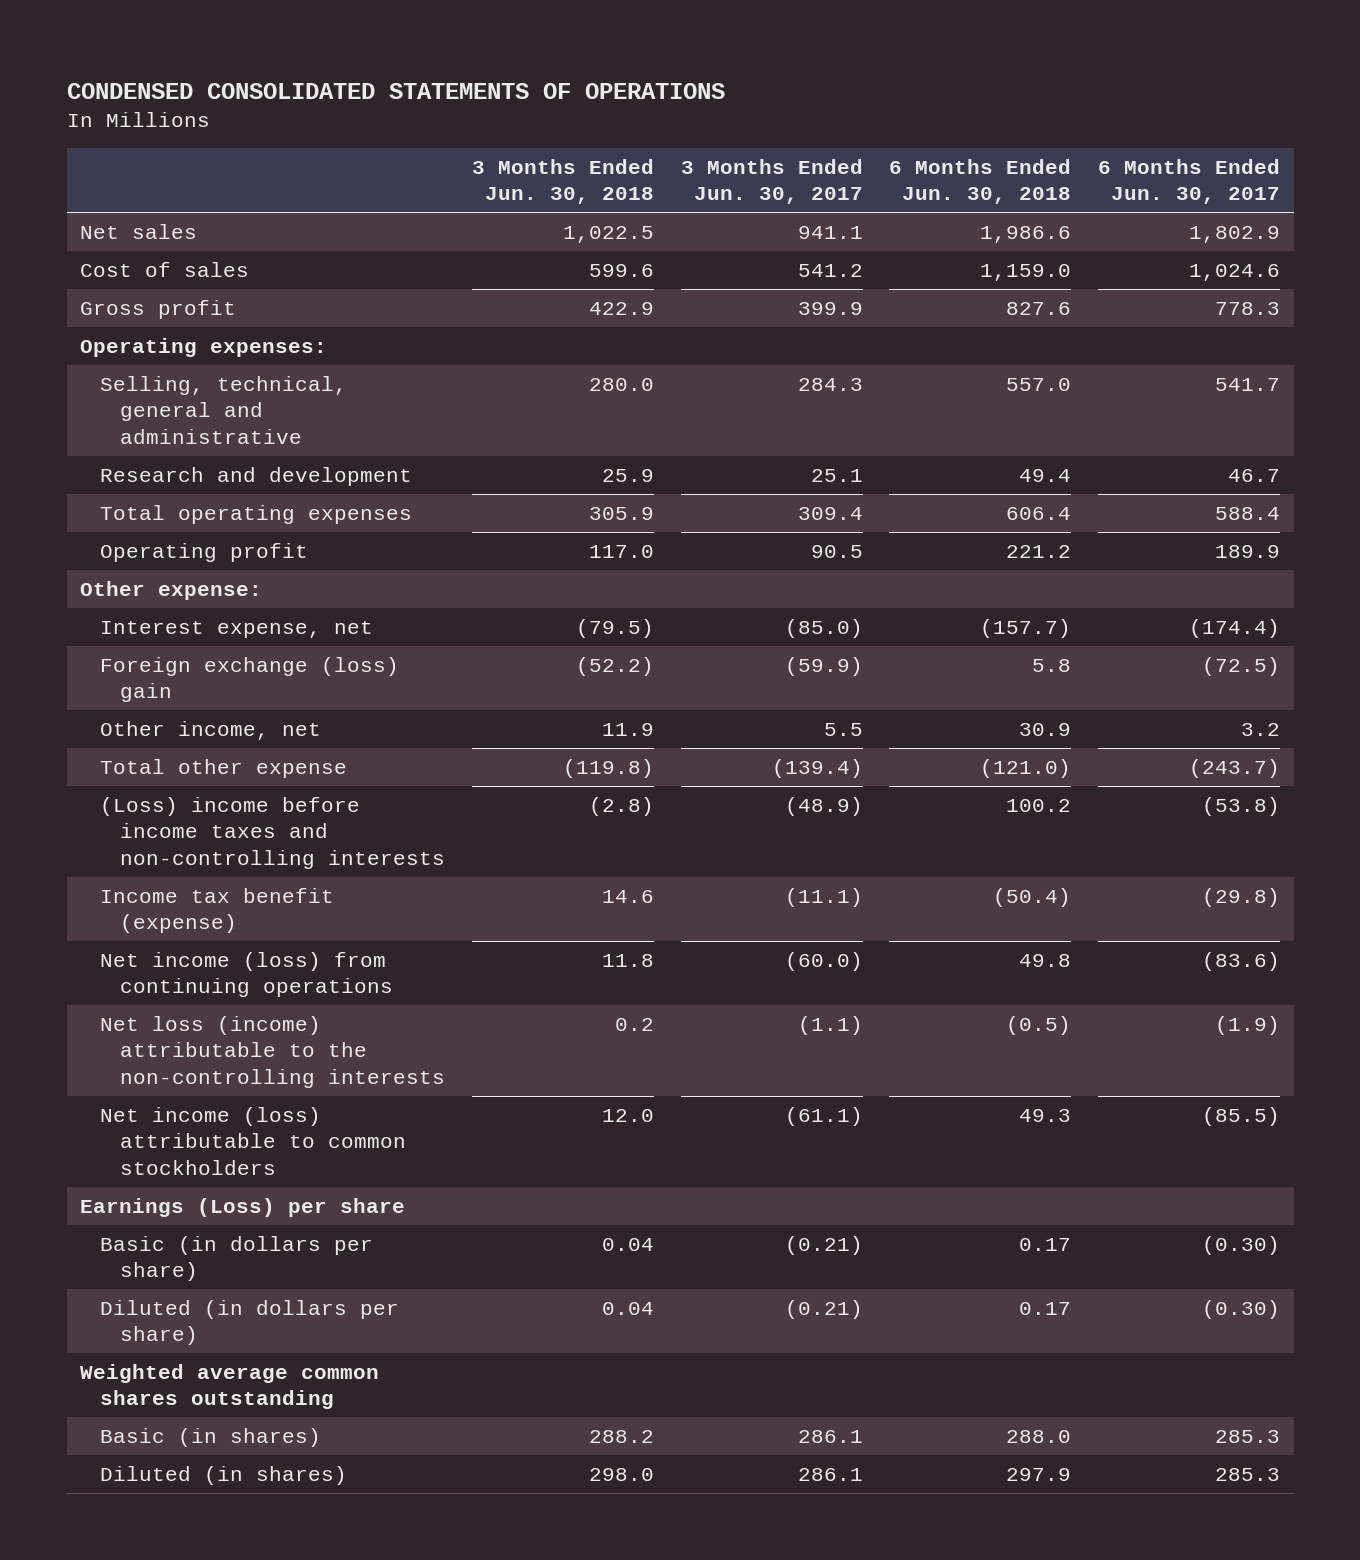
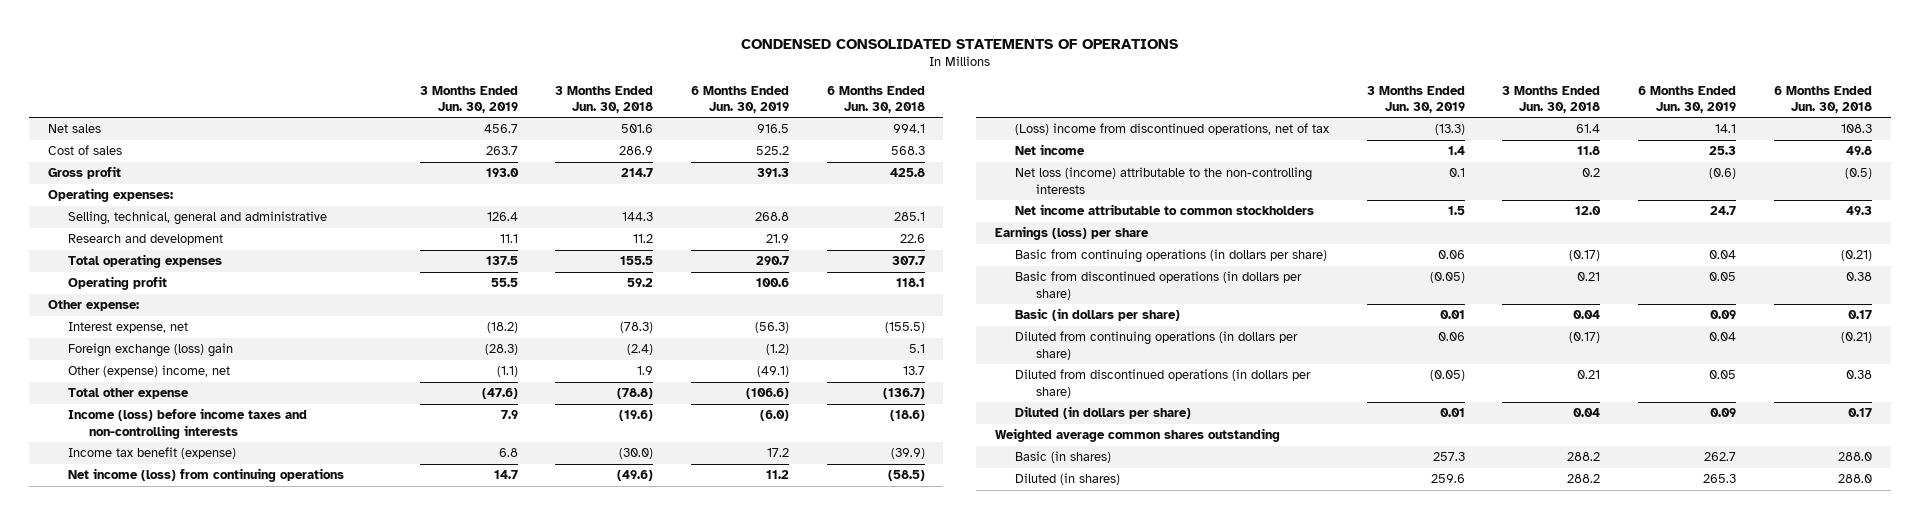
- | 3 Months Ended Jun. 30, 2018 | 3 Months Ended Jun. 30, 2017 | 6 Months Ended Jun. 30, 2018 | 6 Months Ended Jun. 30, 2017
+ | 3 Months Ended Jun. 30, 2019 | 3 Months Ended Jun. 30, 2018 | 6 Months Ended Jun. 30, 2019 | 6 Months Ended Jun. 30, 2018
- Net sales | 1,022.5 | 941.1 | 1,986.6 | 1,802.9
- Cost of sales | 599.6 | 541.2 | 1,159.0 | 1,024.6
- Gross profit | 422.9 | 399.9 | 827.6 | 778.3
+ Net sales | 456.7 | 501.6 | 916.5 | 994.1
+ Cost of sales | 263.7 | 286.9 | 525.2 | 568.3
+ Gross profit | 193.0 | 214.7 | 391.3 | 425.8
- Selling, technical, general and administrative | 280.0 | 284.3 | 557.0 | 541.7
- Research and development | 25.9 | 25.1 | 49.4 | 46.7
- Total operating expenses | 305.9 | 309.4 | 606.4 | 588.4
- Operating profit | 117.0 | 90.5 | 221.2 | 189.9
+ Selling, technical, general and administrative | 126.4 | 144.3 | 268.8 | 285.1
+ Research and development | 11.1 | 11.2 | 21.9 | 22.6
+ Total operating expenses | 137.5 | 155.5 | 290.7 | 307.7
+ Operating profit | 55.5 | 59.2 | 100.6 | 118.1
- Interest expense, net | (79.5) | (85.0) | (157.7) | (174.4)
- Foreign exchange (loss) gain | (52.2) | (59.9) | 5.8 | (72.5)
- Other income, net | 11.9 | 5.5 | 30.9 | 3.2
- Total other expense | (119.8) | (139.4) | (121.0) | (243.7)
- (Loss) income before income taxes and non-controlling interests | (2.8) | (48.9) | 100.2 | (53.8)
- Income tax benefit (expense) | 14.6 | (11.1) | (50.4) | (29.8)
- Net income (loss) from continuing operations | 11.8 | (60.0) | 49.8 | (83.6)
+ Interest expense, net | (18.2) | (78.3) | (56.3) | (155.5)
+ Foreign exchange (loss) gain | (28.3) | (2.4) | (1.2) | 5.1
+ Other (expense) income, net | (1.1) | 1.9 | (49.1) | 13.7
+ Total other expense | (47.6) | (78.8) | (106.6) | (136.7)
+ Income (loss) before income taxes and non-controlling interests | 7.9 | (19.6) | (6.0) | (18.6)
+ Income tax benefit (expense) | 6.8 | (30.0) | 17.2 | (39.9)
+ Net income (loss) from continuing operations | 14.7 | (49.6) | 11.2 | (58.5)
+ (Loss) income from discontinued operations, net of tax | (13.3) | 61.4 | 14.1 | 108.3
+ Net income | 1.4 | 11.8 | 25.3 | 49.8
- Net income (loss) attributable to common stockholders | 12.0 | (61.1) | 49.3 | (85.5)
- Earnings (Loss) per share
+ Net income attributable to common stockholders | 1.5 | 12.0 | 24.7 | 49.3
+ Earnings (loss) per share
+ Basic from continuing operations (in dollars per share) | 0.06 | (0.17) | 0.04 | (0.21)
+ Basic from discontinued operations (in dollars per share) | (0.05) | 0.21 | 0.05 | 0.38
+ Diluted from continuing operations (in dollars per share) | 0.06 | (0.17) | 0.04 | (0.21)
+ Diluted from discontinued operations (in dollars per share) | (0.05) | 0.21 | 0.05 | 0.38
- Diluted (in shares) | 298.0 | 286.1 | 297.9 | 285.3
+ Diluted (in shares) | 259.6 | 288.2 | 265.3 | 288.0

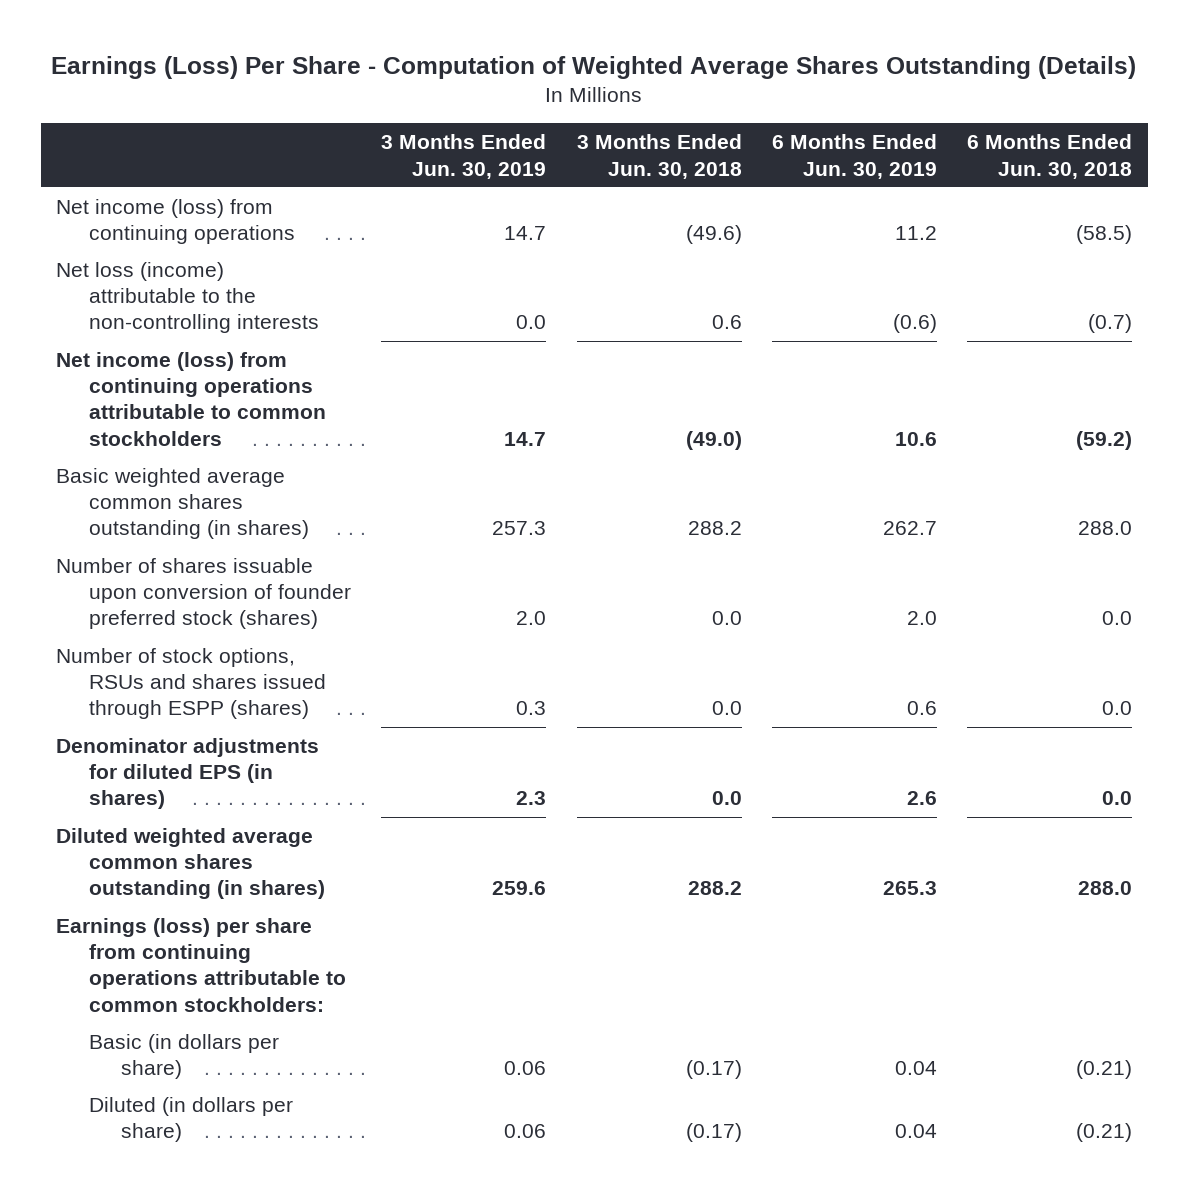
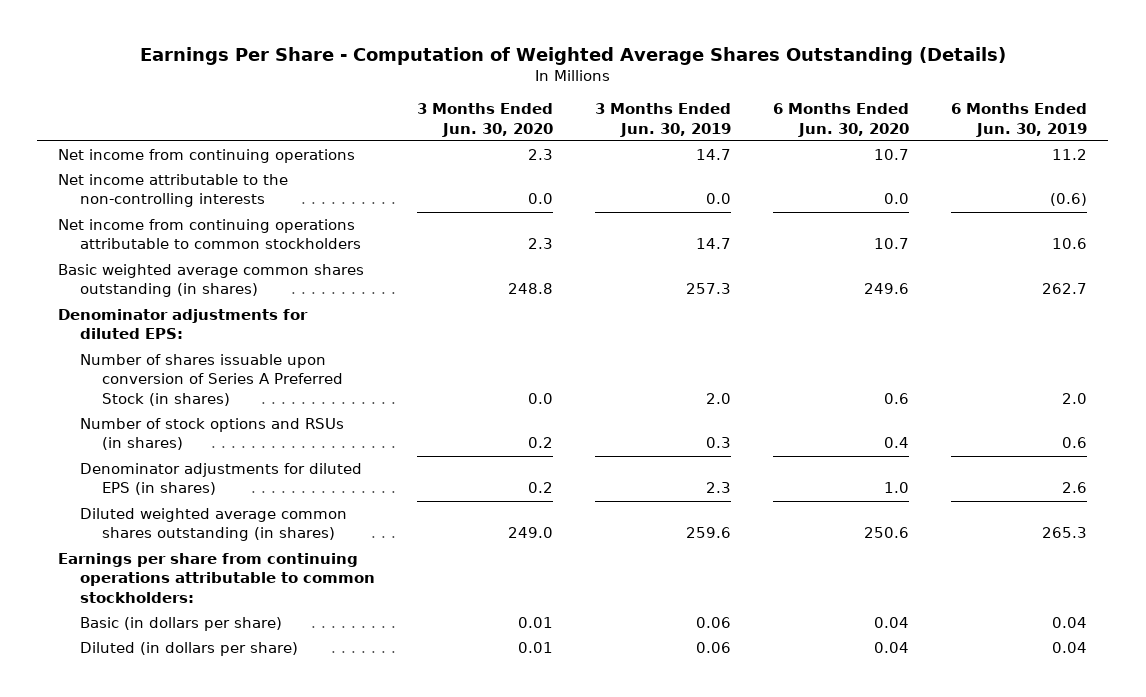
- Earnings (Loss) Per Share - Computation of Weighted Average Shares Outstanding (Details)
+ Earnings Per Share - Computation of Weighted Average Shares Outstanding (Details)
- | 3 Months Ended Jun. 30, 2019 | 3 Months Ended Jun. 30, 2018 | 6 Months Ended Jun. 30, 2019 | 6 Months Ended Jun. 30, 2018
+ | 3 Months Ended Jun. 30, 2020 | 3 Months Ended Jun. 30, 2019 | 6 Months Ended Jun. 30, 2020 | 6 Months Ended Jun. 30, 2019
- Net income (loss) from continuing operations | 14.7 | (49.6) | 11.2 | (58.5)
- Net loss (income) attributable to the non-controlling interests | 0.0 | 0.6 | (0.6) | (0.7)
- Net income (loss) from continuing operations attributable to common stockholders | 14.7 | (49.0) | 10.6 | (59.2)
+ Net income from continuing operations | 2.3 | 14.7 | 10.7 | 11.2
+ Net income attributable to the non-controlling interests | 0.0 | 0.0 | 0.0 | (0.6)
+ Net income from continuing operations attributable to common stockholders | 2.3 | 14.7 | 10.7 | 10.6
- Number of shares issuable upon conversion of founder preferred stock (shares) | 2.0 | 0.0 | 2.0 | 0.0
- Number of stock options, RSUs and shares issued through ESPP (shares) | 0.3 | 0.0 | 0.6 | 0.0
+ Denominator adjustments for diluted EPS:
+ Number of shares issuable upon conversion of Series A Preferred Stock (in shares) | 0.0 | 2.0 | 0.6 | 2.0
+ Number of stock options and RSUs (in shares) | 0.2 | 0.3 | 0.4 | 0.6
- Earnings (loss) per share from continuing operations attributable to common stockholders:
+ Earnings per share from continuing operations attributable to common stockholders:

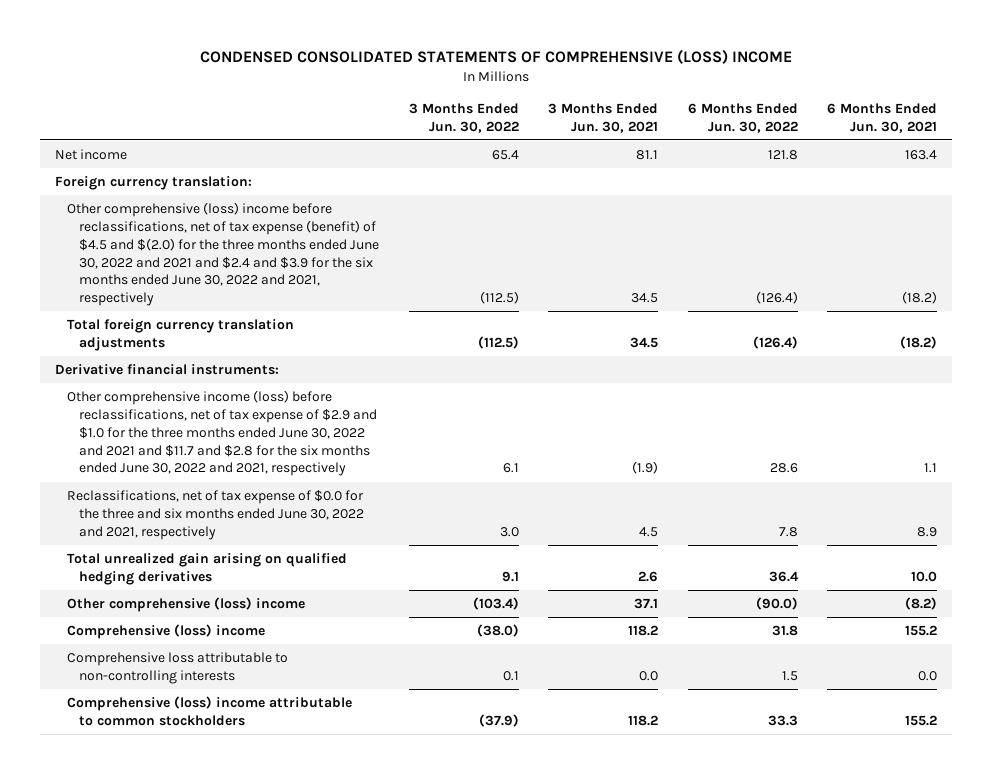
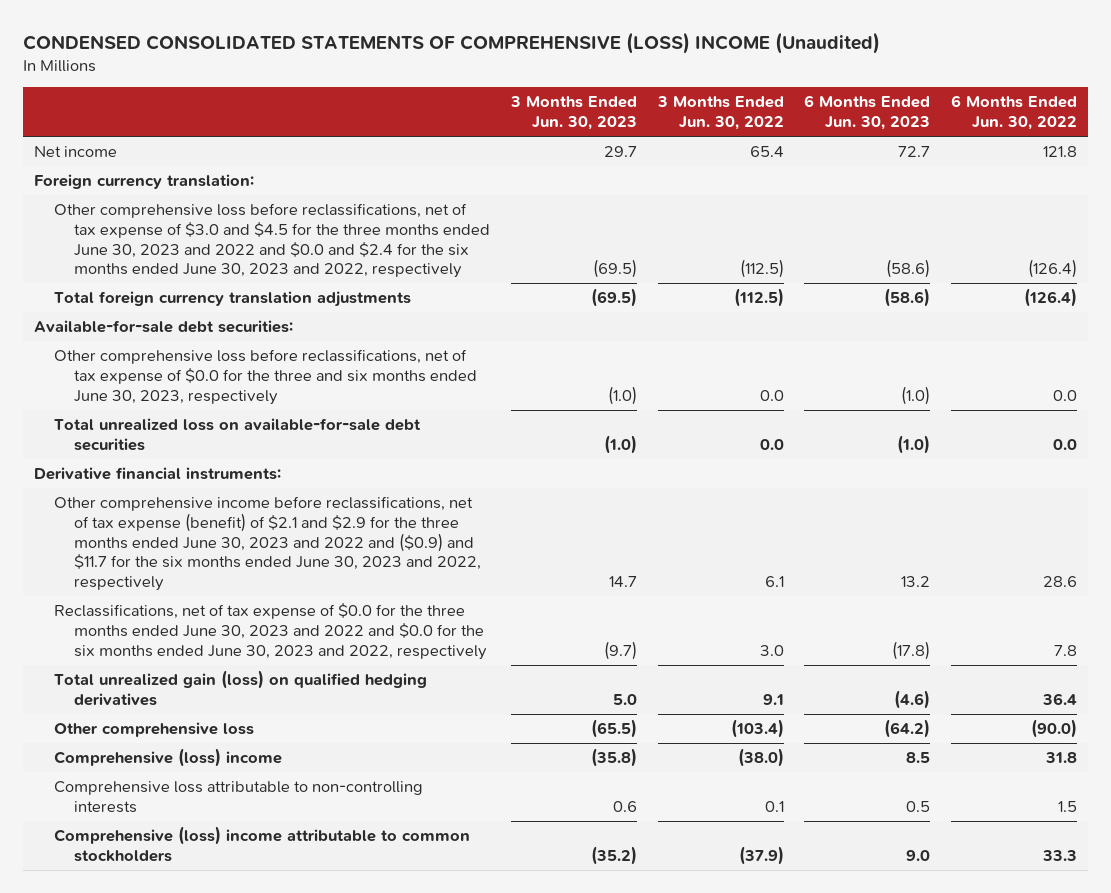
- CONDENSED CONSOLIDATED STATEMENTS OF COMPREHENSIVE (LOSS) INCOME
+ CONDENSED CONSOLIDATED STATEMENTS OF COMPREHENSIVE (LOSS) INCOME (Unaudited)
- | 3 Months Ended Jun. 30, 2022 | 3 Months Ended Jun. 30, 2021 | 6 Months Ended Jun. 30, 2022 | 6 Months Ended Jun. 30, 2021
+ | 3 Months Ended Jun. 30, 2023 | 3 Months Ended Jun. 30, 2022 | 6 Months Ended Jun. 30, 2023 | 6 Months Ended Jun. 30, 2022
- Other comprehensive (loss) income before reclassifications, net of tax expense (benefit) of $4.5 and $(2.0) for the three months ended June 30, 2022 and 2021 and $2.4 and $3.9 for the six months ended June 30, 2022 and 2021, respectively | (112.5) | 34.5 | (126.4) | (18.2)
+ Other comprehensive loss before reclassifications, net of tax expense of $3.0 and $4.5 for the three months ended June 30, 2023 and 2022 and $0.0 and $2.4 for the six months ended June 30, 2023 and 2022, respectively | (69.5) | (112.5) | (58.6) | (126.4)
+ Available-for-sale debt securities:
+ Other comprehensive loss before reclassifications, net of tax expense of $0.0 for the three and six months ended June 30, 2023, respectively | (1.0) | 0.0 | (1.0) | 0.0
+ Total unrealized loss on available-for-sale debt securities | (1.0) | 0.0 | (1.0) | 0.0
- Other comprehensive income (loss) before reclassifications, net of tax expense of $2.9 and $1.0 for the three months ended June 30, 2022 and 2021 and $11.7 and $2.8 for the six months ended June 30, 2022 and 2021, respectively | 6.1 | (1.9) | 28.6 | 1.1
- Reclassifications, net of tax expense of $0.0 for the three and six months ended June 30, 2022 and 2021, respectively | 3.0 | 4.5 | 7.8 | 8.9
- Total unrealized gain arising on qualified hedging derivatives | 9.1 | 2.6 | 36.4 | 10.0
- Other comprehensive (loss) income | (103.4) | 37.1 | (90.0) | (8.2)
+ Other comprehensive income before reclassifications, net of tax expense (benefit) of $2.1 and $2.9 for the three months ended June 30, 2023 and 2022 and ($0.9) and $11.7 for the six months ended June 30, 2023 and 2022, respectively | 14.7 | 6.1 | 13.2 | 28.6
+ Reclassifications, net of tax expense of $0.0 for the three months ended June 30, 2023 and 2022 and $0.0 for the six months ended June 30, 2023 and 2022, respectively | (9.7) | 3.0 | (17.8) | 7.8
+ Total unrealized gain (loss) on qualified hedging derivatives | 5.0 | 9.1 | (4.6) | 36.4
+ Other comprehensive loss | (65.5) | (103.4) | (64.2) | (90.0)

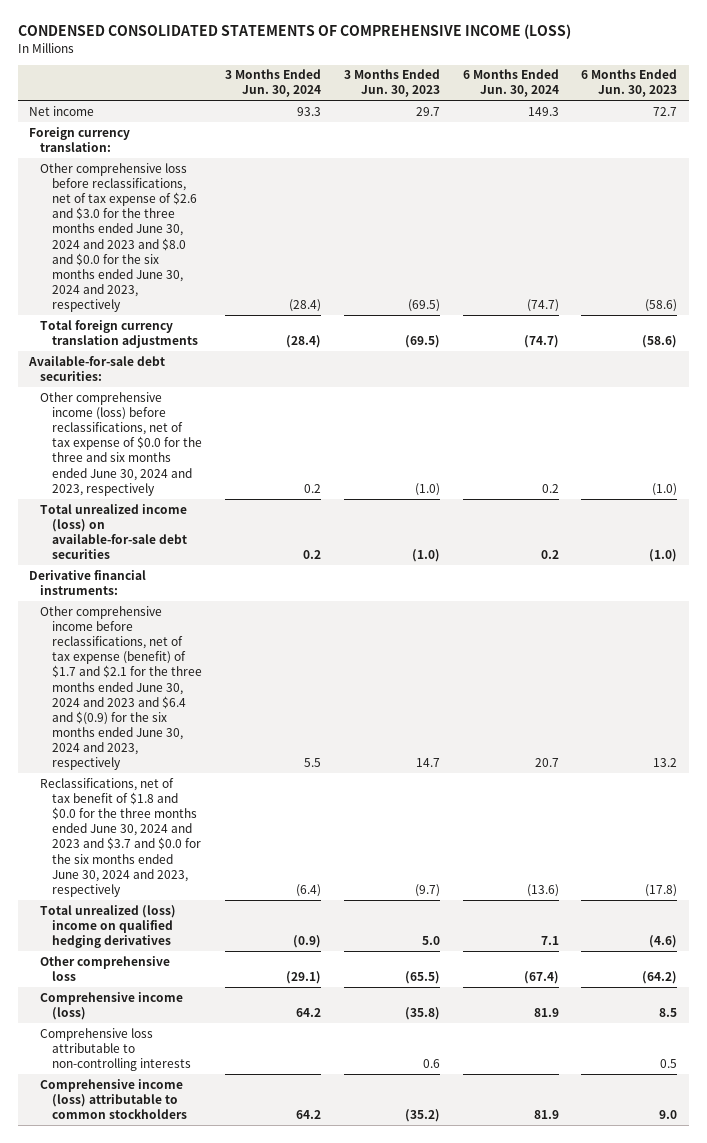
- CONDENSED CONSOLIDATED STATEMENTS OF COMPREHENSIVE (LOSS) INCOME (Unaudited)
+ CONDENSED CONSOLIDATED STATEMENTS OF COMPREHENSIVE INCOME (LOSS)
- | 3 Months Ended Jun. 30, 2023 | 3 Months Ended Jun. 30, 2022 | 6 Months Ended Jun. 30, 2023 | 6 Months Ended Jun. 30, 2022
+ | 3 Months Ended Jun. 30, 2024 | 3 Months Ended Jun. 30, 2023 | 6 Months Ended Jun. 30, 2024 | 6 Months Ended Jun. 30, 2023
- Other comprehensive loss before reclassifications, net of tax expense of $3.0 and $4.5 for the three months ended June 30, 2023 and 2022 and $0.0 and $2.4 for the six months ended June 30, 2023 and 2022, respectively | (69.5) | (112.5) | (58.6) | (126.4)
+ Other comprehensive loss before reclassifications, net of tax expense of $2.6 and $3.0 for the three months ended June 30, 2024 and 2023 and $8.0 and $0.0 for the six months ended June 30, 2024 and 2023, respectively | (28.4) | (69.5) | (74.7) | (58.6)
- Other comprehensive loss before reclassifications, net of tax expense of $0.0 for the three and six months ended June 30, 2023, respectively | (1.0) | 0.0 | (1.0) | 0.0
- Total unrealized loss on available-for-sale debt securities | (1.0) | 0.0 | (1.0) | 0.0
+ Other comprehensive income (loss) before reclassifications, net of tax expense of $0.0 for the three and six months ended June 30, 2024 and 2023, respectively | 0.2 | (1.0) | 0.2 | (1.0)
+ Total unrealized income (loss) on available-for-sale debt securities | 0.2 | (1.0) | 0.2 | (1.0)
- Other comprehensive income before reclassifications, net of tax expense (benefit) of $2.1 and $2.9 for the three months ended June 30, 2023 and 2022 and ($0.9) and $11.7 for the six months ended June 30, 2023 and 2022, respectively | 14.7 | 6.1 | 13.2 | 28.6
- Reclassifications, net of tax expense of $0.0 for the three months ended June 30, 2023 and 2022 and $0.0 for the six months ended June 30, 2023 and 2022, respectively | (9.7) | 3.0 | (17.8) | 7.8
- Total unrealized gain (loss) on qualified hedging derivatives | 5.0 | 9.1 | (4.6) | 36.4
+ Other comprehensive income before reclassifications, net of tax expense (benefit) of $1.7 and $2.1 for the three months ended June 30, 2024 and 2023 and $6.4 and $(0.9) for the six months ended June 30, 2024 and 2023, respectively | 5.5 | 14.7 | 20.7 | 13.2
+ Reclassifications, net of tax benefit of $1.8 and $0.0 for the three months ended June 30, 2024 and 2023 and $3.7 and $0.0 for the six months ended June 30, 2024 and 2023, respectively | (6.4) | (9.7) | (13.6) | (17.8)
+ Total unrealized (loss) income on qualified hedging derivatives | (0.9) | 5.0 | 7.1 | (4.6)
- Comprehensive (loss) income | (35.8) | (38.0) | 8.5 | 31.8
+ Comprehensive income (loss) | 64.2 | (35.8) | 81.9 | 8.5
- Comprehensive (loss) income attributable to common stockholders | (35.2) | (37.9) | 9.0 | 33.3
+ Comprehensive income (loss) attributable to common stockholders | 64.2 | (35.2) | 81.9 | 9.0

